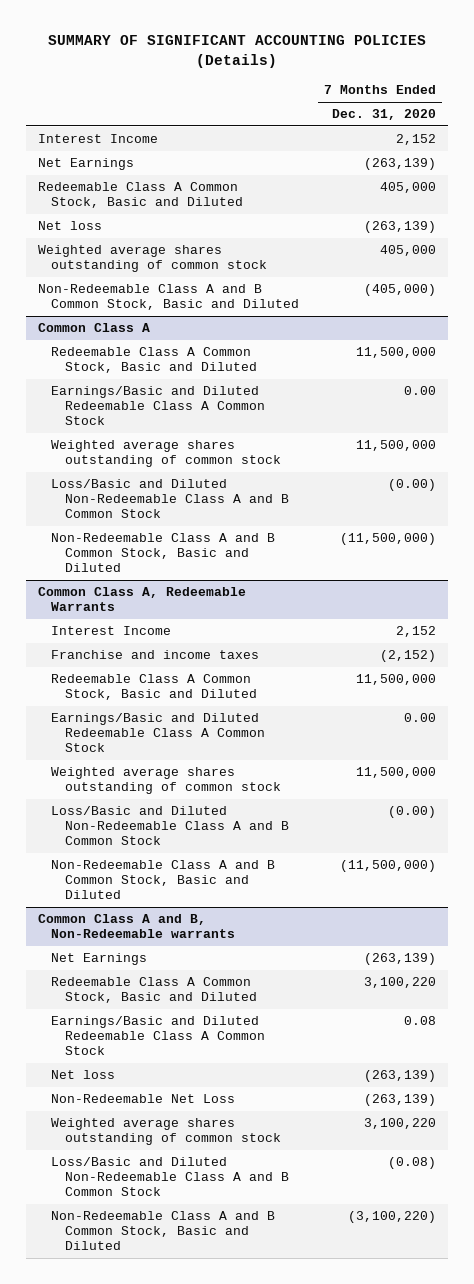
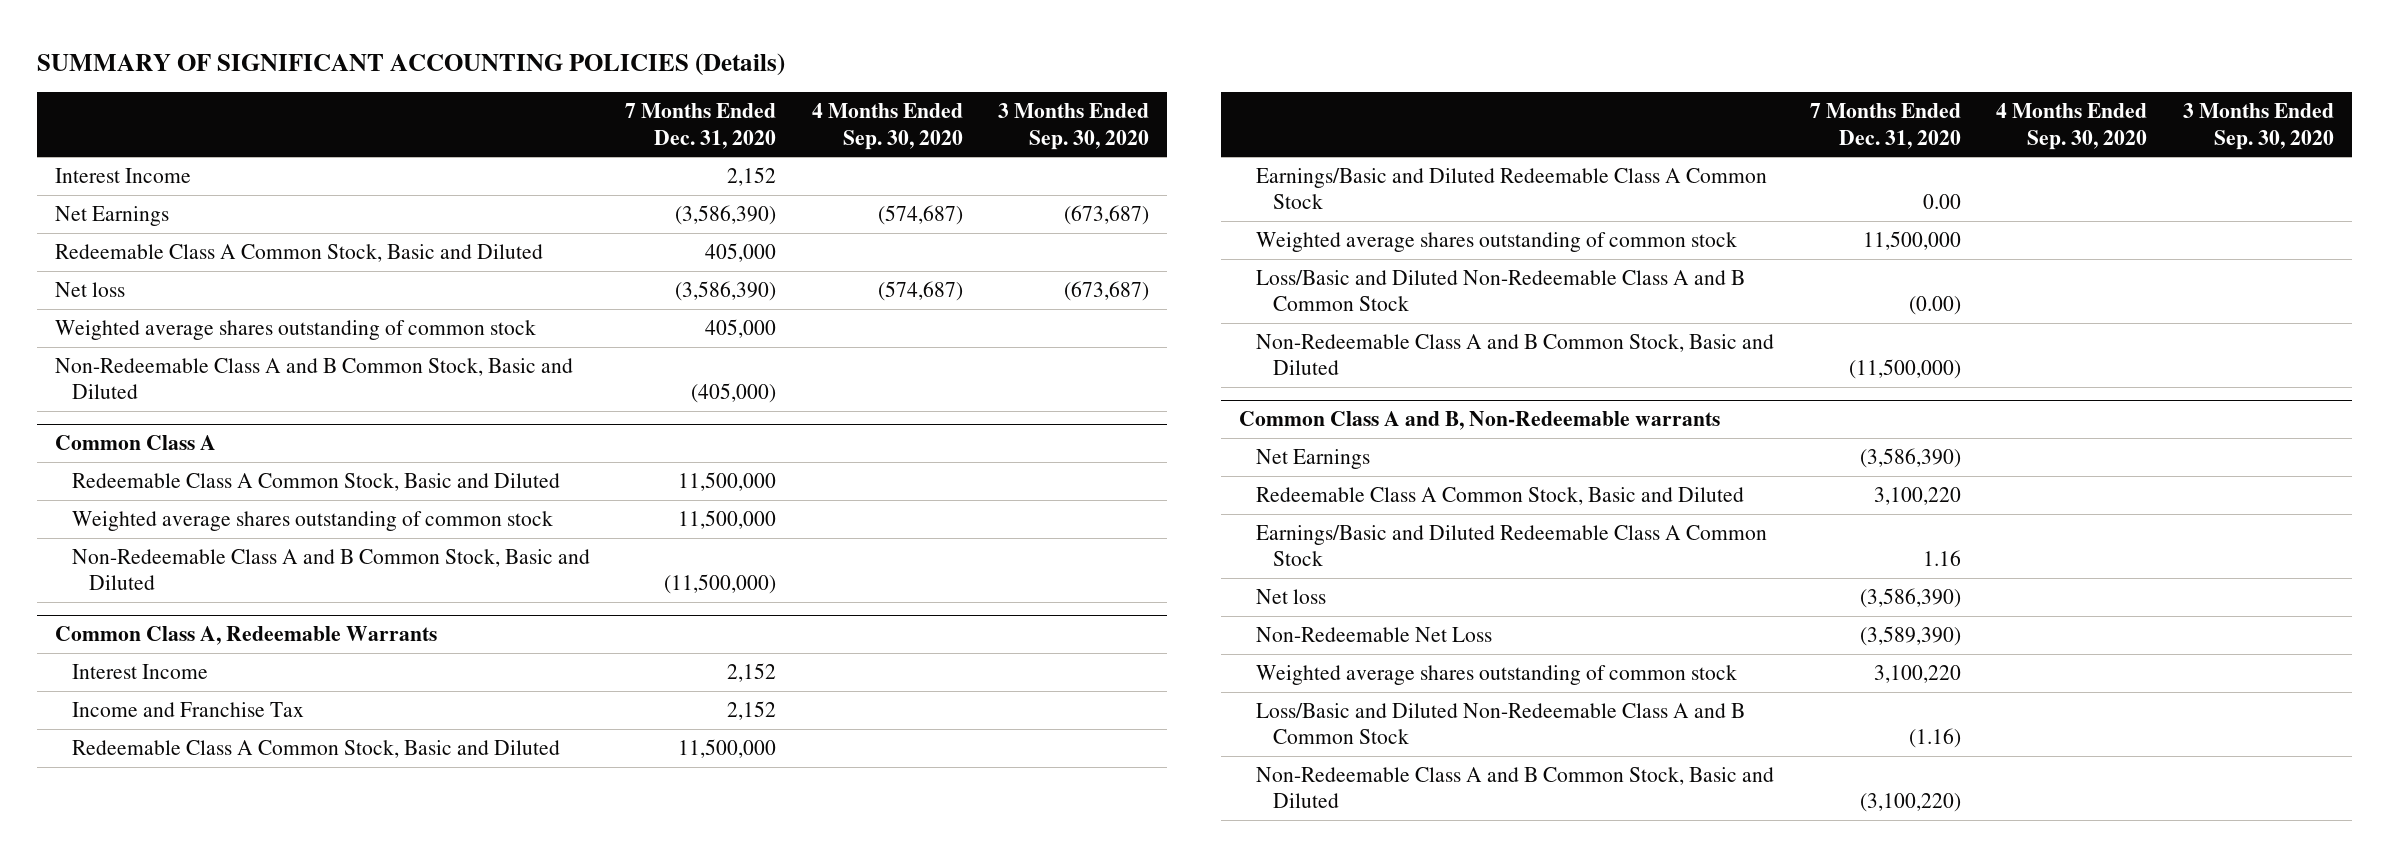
- | 7 Months Ended Dec. 31, 2020
+ | 7 Months Ended Dec. 31, 2020 | 4 Months Ended Sep. 30, 2020 | 3 Months Ended Sep. 30, 2020
- Net Earnings | (263,139)
+ Net Earnings | (3,586,390) | (574,687) | (673,687)
- Net loss | (263,139)
+ Net loss | (3,586,390) | (574,687) | (673,687)
@ Common Class A
- Earnings/Basic and Diluted Redeemable Class A Common Stock | 0.00
- Loss/Basic and Diluted Non-Redeemable Class A and B Common Stock | (0.00)
@ Common Class A, Redeemable Warrants
- Franchise and income taxes | (2,152)
+ Income and Franchise Tax | 2,152 | |
@ Common Class A and B, Non-Redeemable warrants
- Net Earnings | (263,139)
+ Net Earnings | (3,586,390) | |
- Earnings/Basic and Diluted Redeemable Class A Common Stock | 0.08
- Net loss | (263,139)
- Non-Redeemable Net Loss | (263,139)
+ Earnings/Basic and Diluted Redeemable Class A Common Stock | 1.16 | |
+ Net loss | (3,586,390) | |
+ Non-Redeemable Net Loss | (3,589,390) | |
- Loss/Basic and Diluted Non-Redeemable Class A and B Common Stock | (0.08)
+ Loss/Basic and Diluted Non-Redeemable Class A and B Common Stock | (1.16) | |

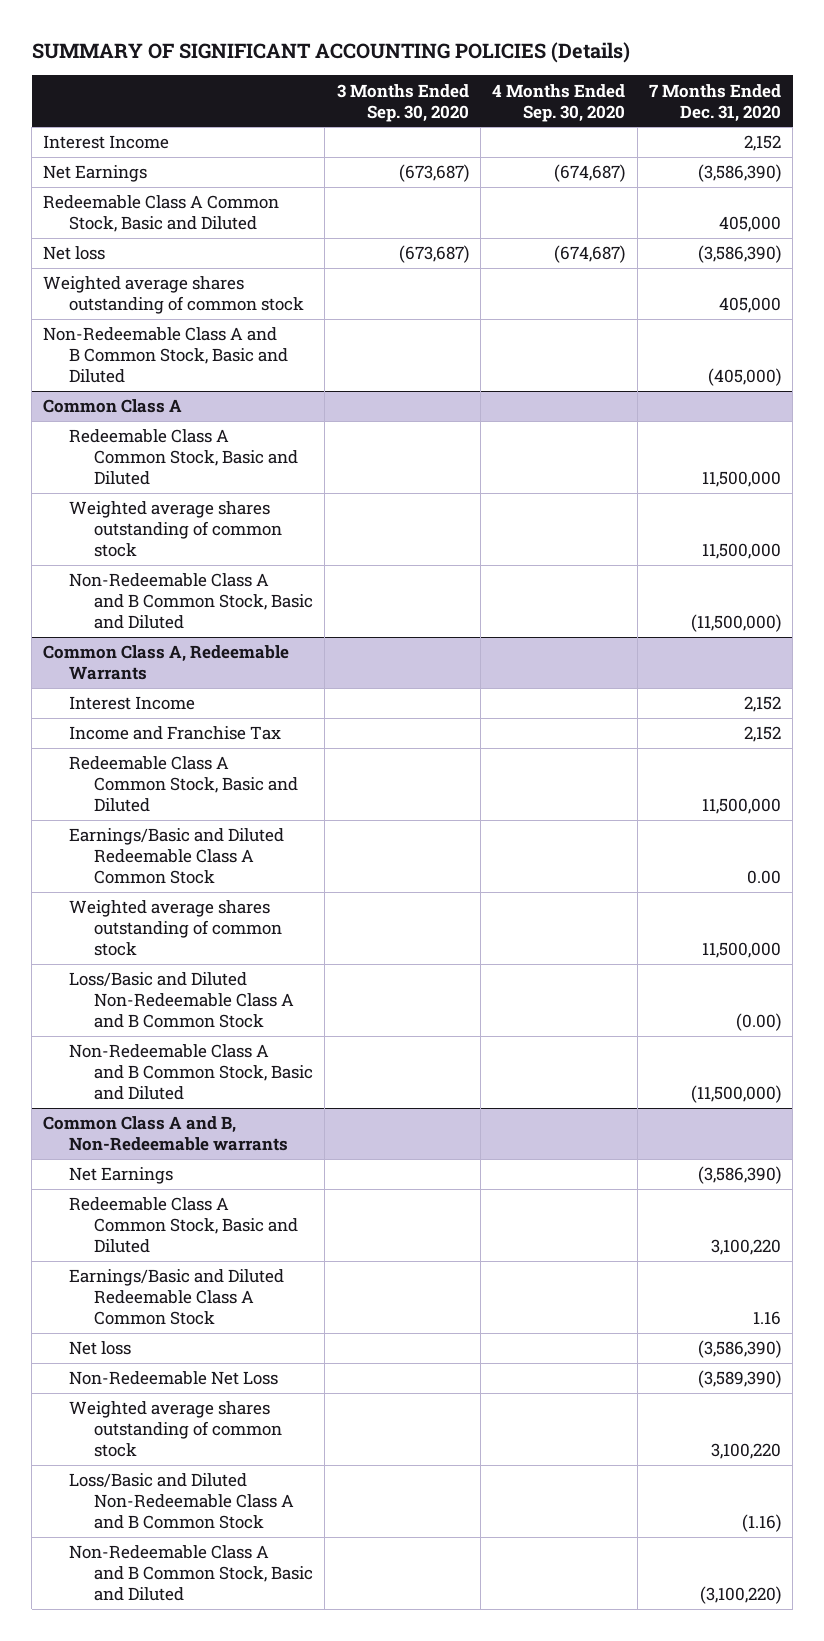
- | 7 Months Ended Dec. 31, 2020 | 4 Months Ended Sep. 30, 2020 | 3 Months Ended Sep. 30, 2020
+ | 3 Months Ended Sep. 30, 2020 | 4 Months Ended Sep. 30, 2020 | 7 Months Ended Dec. 31, 2020
- Net Earnings | (3,586,390) | (574,687) | (673,687)
+ Net Earnings | (673,687) | (674,687) | (3,586,390)
- Net loss | (3,586,390) | (574,687) | (673,687)
+ Net loss | (673,687) | (674,687) | (3,586,390)

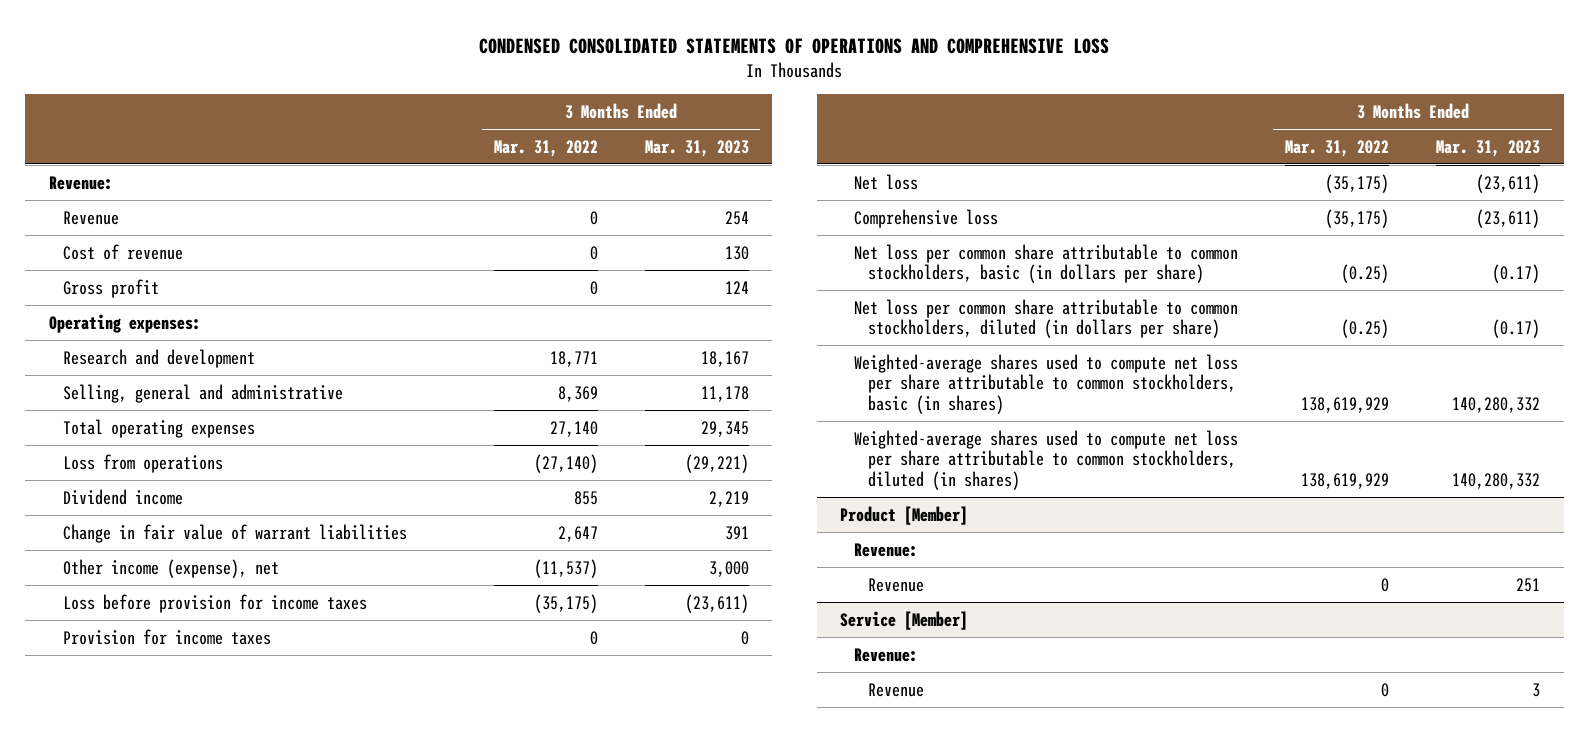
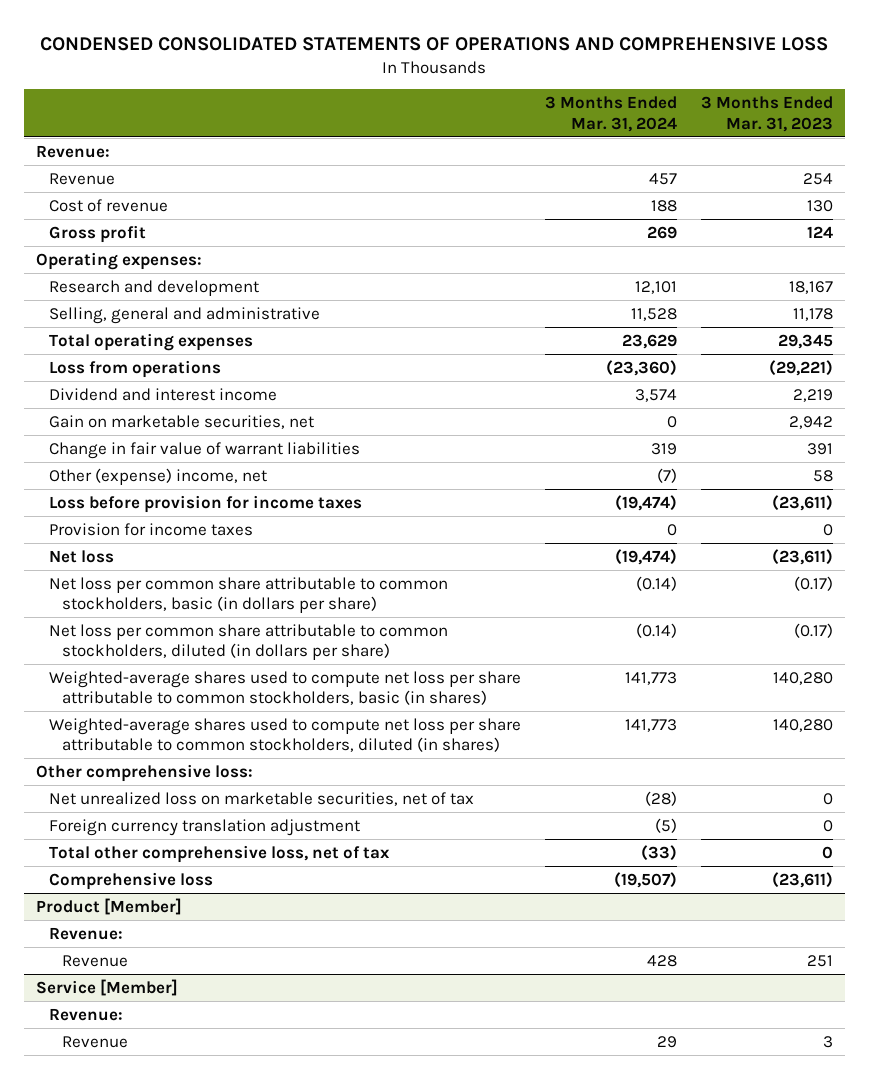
- | 3 Months Ended Mar. 31, 2022 | 3 Months Ended Mar. 31, 2023
+ | 3 Months Ended Mar. 31, 2024 | 3 Months Ended Mar. 31, 2023
- Dividend income | 855 | 2,219
+ Dividend and interest income | 3,574 | 2,219
+ Gain on marketable securities, net | 0 | 2,942
- Other income (expense), net | (11,537) | 3,000
+ Other (expense) income, net | (7) | 58
- Weighted-average shares used to compute net loss per share attributable to common stockholders, basic (in shares) | 138,619,929 | 140,280,332
- Weighted-average shares used to compute net loss per share attributable to common stockholders, diluted (in shares) | 138,619,929 | 140,280,332
+ Weighted-average shares used to compute net loss per share attributable to common stockholders, basic (in shares) | 141,773 | 140,280
+ Weighted-average shares used to compute net loss per share attributable to common stockholders, diluted (in shares) | 141,773 | 140,280
+ Other comprehensive loss:
+ Net unrealized loss on marketable securities, net of tax | (28) | 0
+ Foreign currency translation adjustment | (5) | 0
+ Total other comprehensive loss, net of tax | (33) | 0
moved down: Comprehensive loss | (19,507) | (23,611)

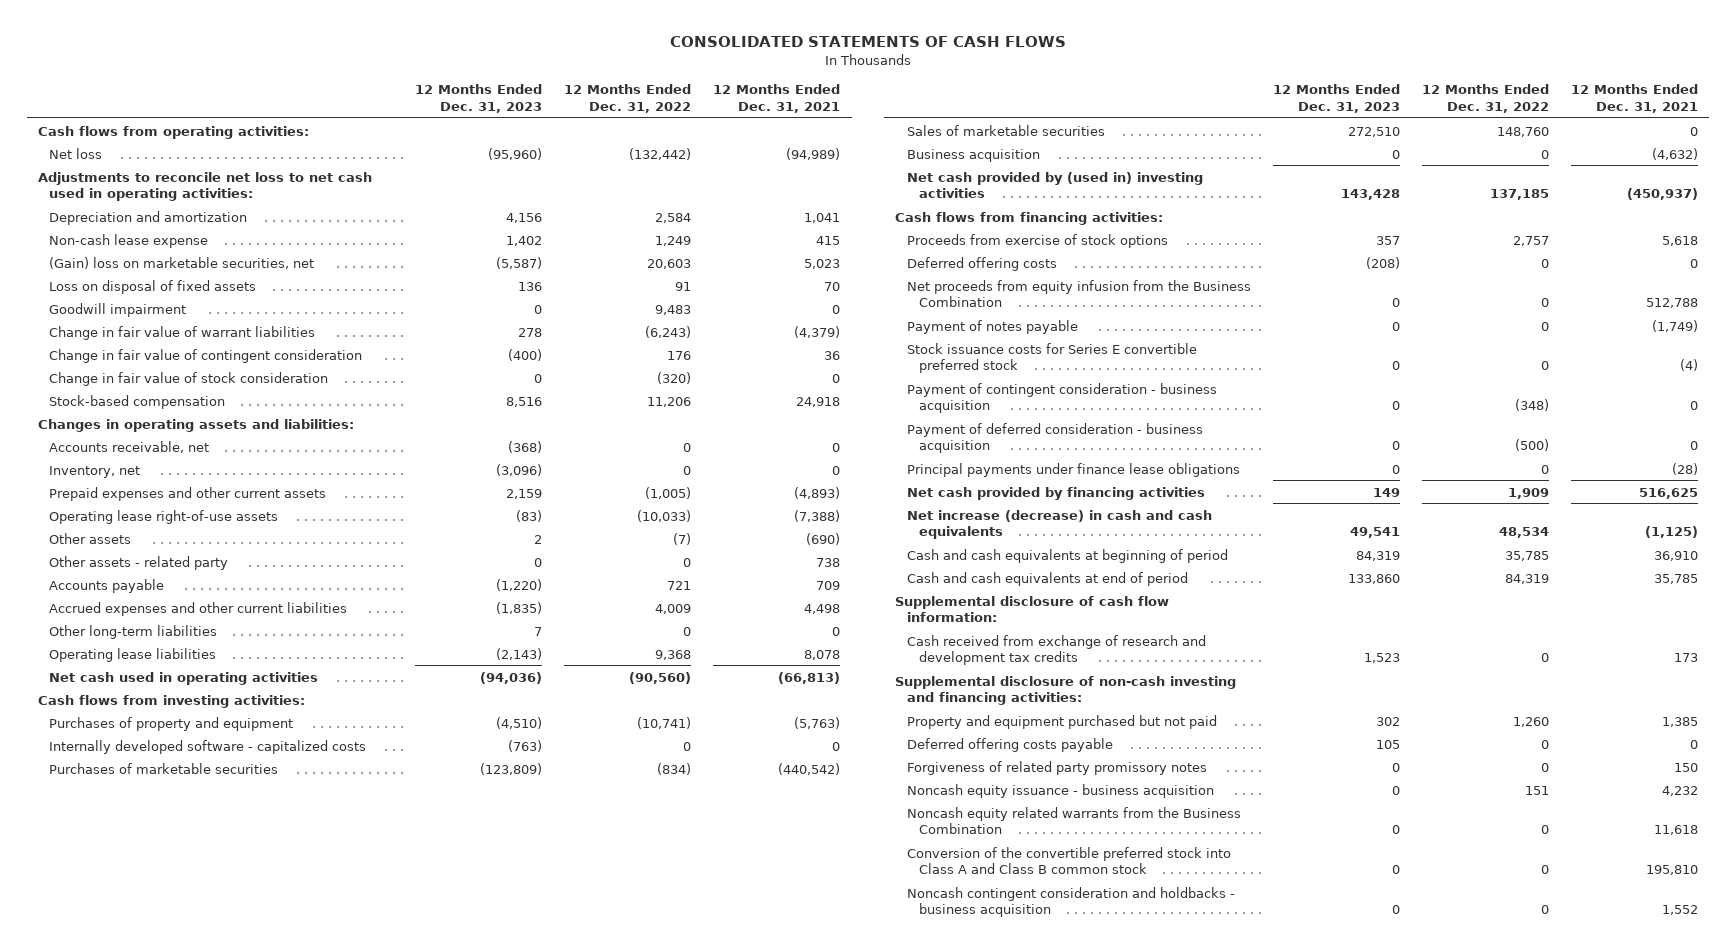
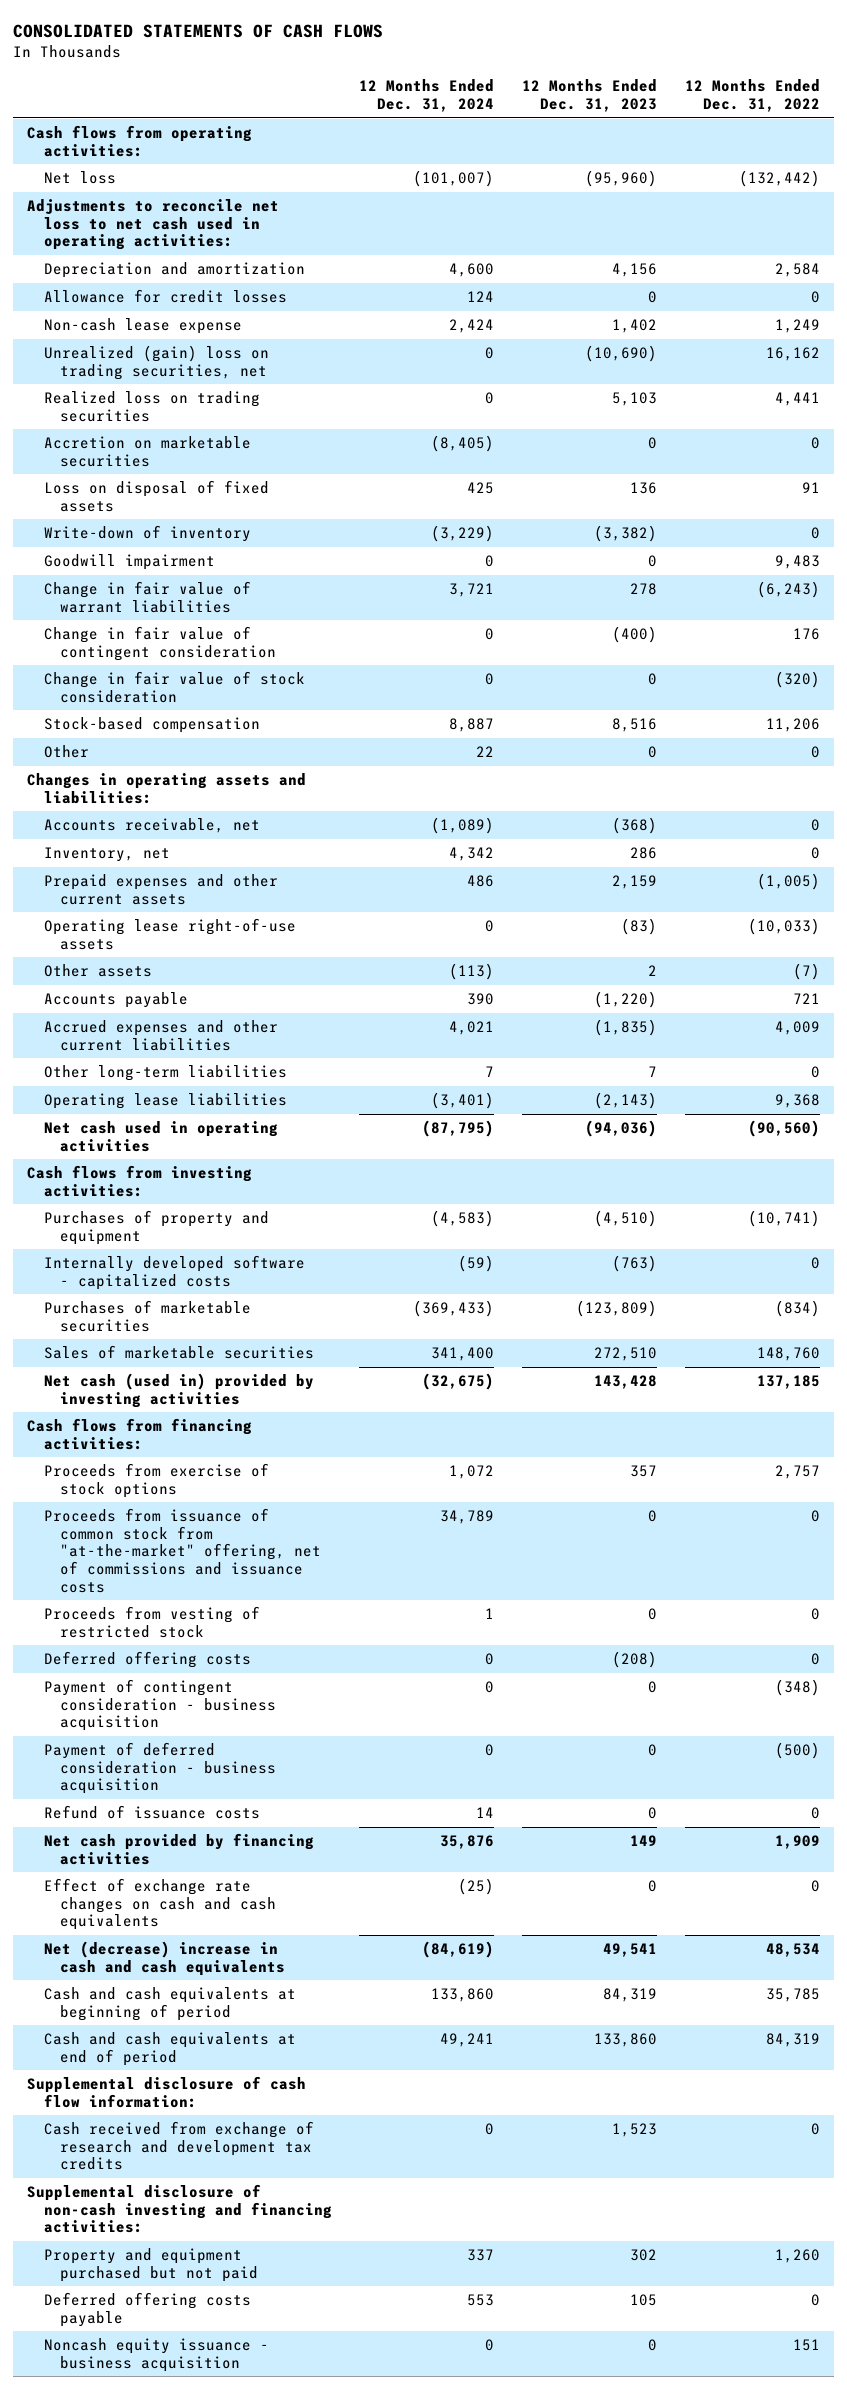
- | 12 Months Ended Dec. 31, 2023 | 12 Months Ended Dec. 31, 2022 | 12 Months Ended Dec. 31, 2021
+ | 12 Months Ended Dec. 31, 2024 | 12 Months Ended Dec. 31, 2023 | 12 Months Ended Dec. 31, 2022
+ Allowance for credit losses | 124 | 0 | 0
- (Gain) loss on marketable securities, net | (5,587) | 20,603 | 5,023
+ Unrealized (gain) loss on trading securities, net | 0 | (10,690) | 16,162
+ Realized loss on trading securities | 0 | 5,103 | 4,441
+ Accretion on marketable securities | (8,405) | 0 | 0
+ Write-down of inventory | (3,229) | (3,382) | 0
+ Other | 22 | 0 | 0
- Inventory, net | (3,096) | 0 | 0
+ Inventory, net | 4,342 | 286 | 0
- Other assets - related party | 0 | 0 | 738
- Business acquisition | 0 | 0 | (4,632)
- Net cash provided by (used in) investing activities | 143,428 | 137,185 | (450,937)
+ Net cash (used in) provided by investing activities | (32,675) | 143,428 | 137,185
+ Proceeds from issuance of common stock from "at-the-market" offering, net of commissions and issuance costs | 34,789 | 0 | 0
+ Proceeds from vesting of restricted stock | 1 | 0 | 0
- Net proceeds from equity infusion from the Business Combination | 0 | 0 | 512,788
- Payment of notes payable | 0 | 0 | (1,749)
- Stock issuance costs for Series E convertible preferred stock | 0 | 0 | (4)
- Principal payments under finance lease obligations | 0 | 0 | (28)
+ Refund of issuance costs | 14 | 0 | 0
- Net increase (decrease) in cash and cash equivalents | 49,541 | 48,534 | (1,125)
+ Effect of exchange rate changes on cash and cash equivalents | (25) | 0 | 0
+ Net (decrease) increase in cash and cash equivalents | (84,619) | 49,541 | 48,534
- Forgiveness of related party promissory notes | 0 | 0 | 150
- Noncash equity related warrants from the Business Combination | 0 | 0 | 11,618
- Conversion of the convertible preferred stock into Class A and Class B common stock | 0 | 0 | 195,810
- Noncash contingent consideration and holdbacks - business acquisition | 0 | 0 | 1,552

